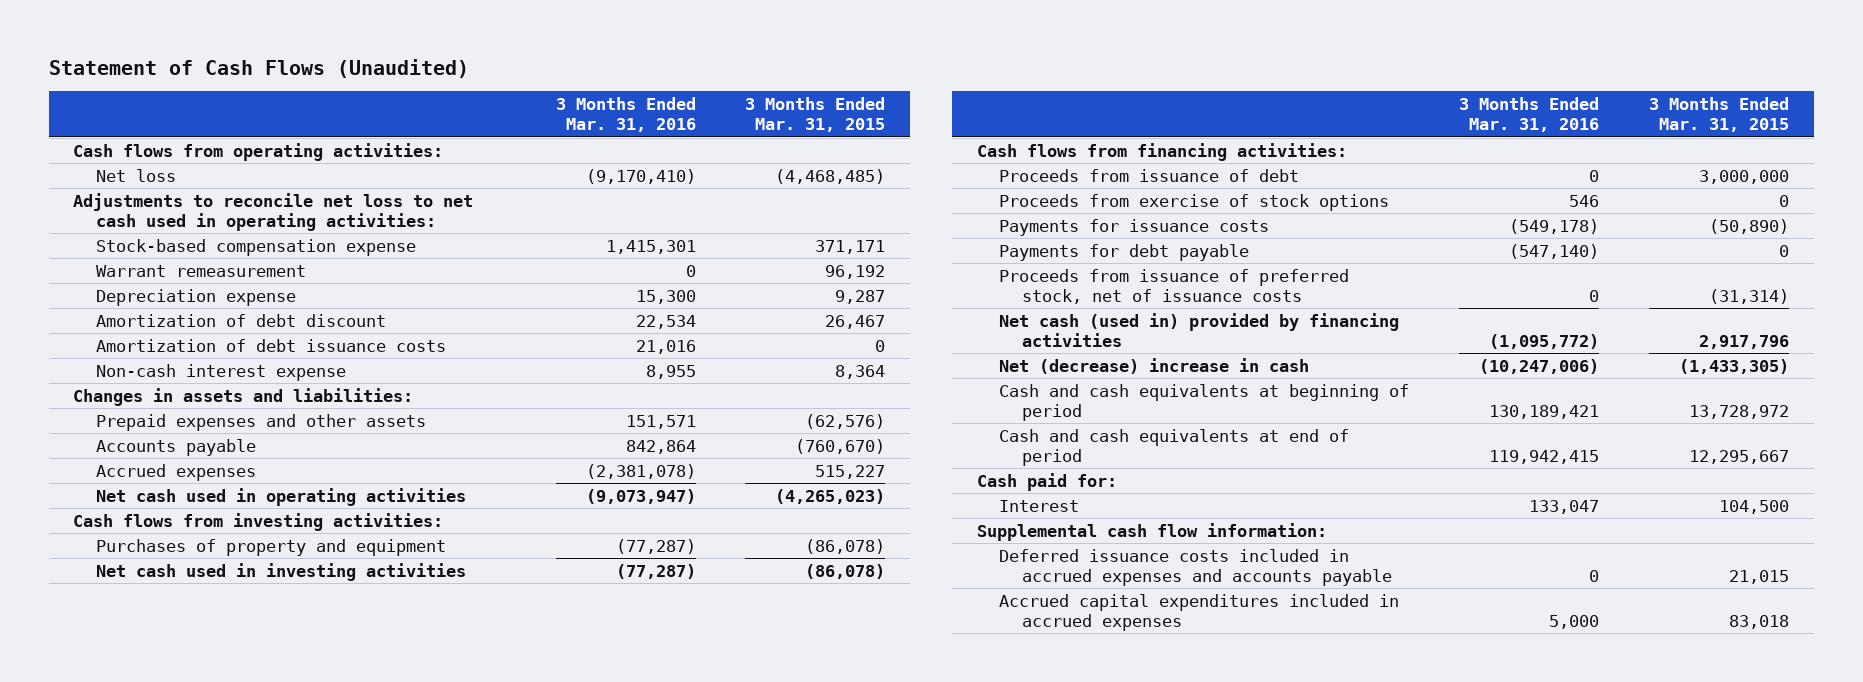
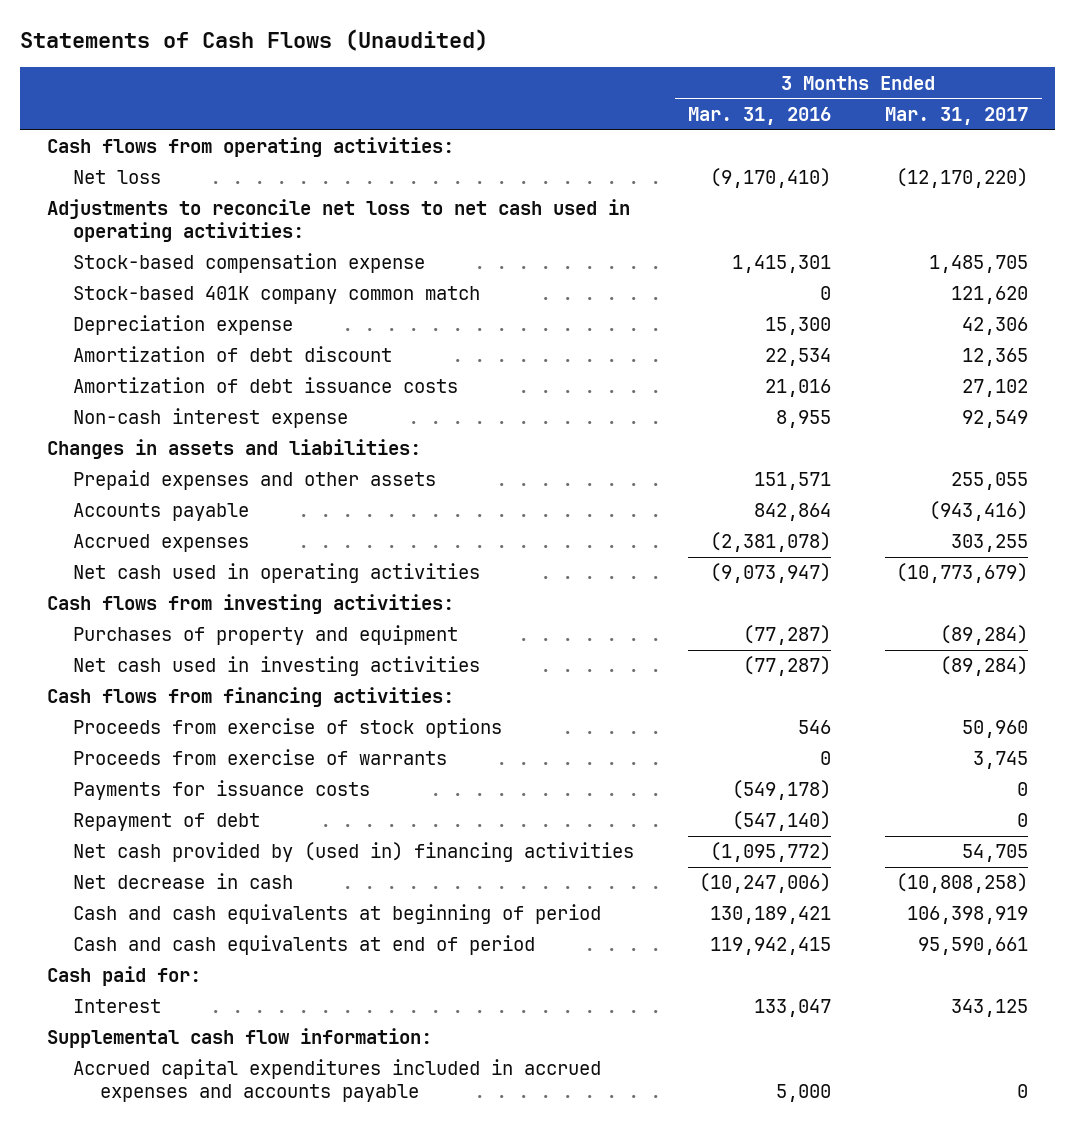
- Statement of Cash Flows (Unaudited)
+ Statements of Cash Flows (Unaudited)
- | 3 Months Ended Mar. 31, 2016 | 3 Months Ended Mar. 31, 2015
+ | 3 Months Ended Mar. 31, 2016 | 3 Months Ended Mar. 31, 2017
- Warrant remeasurement | 0 | 96,192
+ Stock-based 401K company common match | 0 | 121,620
- Proceeds from issuance of debt | 0 | 3,000,000
+ Proceeds from exercise of warrants | 0 | 3,745
- Payments for debt payable | (547,140) | 0
- Proceeds from issuance of preferred stock, net of issuance costs | 0 | (31,314)
- Net cash (used in) provided by financing activities | (1,095,772) | 2,917,796
- Net (decrease) increase in cash | (10,247,006) | (1,433,305)
+ Repayment of debt | (547,140) | 0
+ Net cash provided by (used in) financing activities | (1,095,772) | 54,705
+ Net decrease in cash | (10,247,006) | (10,808,258)
- Deferred issuance costs included in accrued expenses and accounts payable | 0 | 21,015
- Accrued capital expenditures included in accrued expenses | 5,000 | 83,018
+ Accrued capital expenditures included in accrued expenses and accounts payable | 5,000 | 0

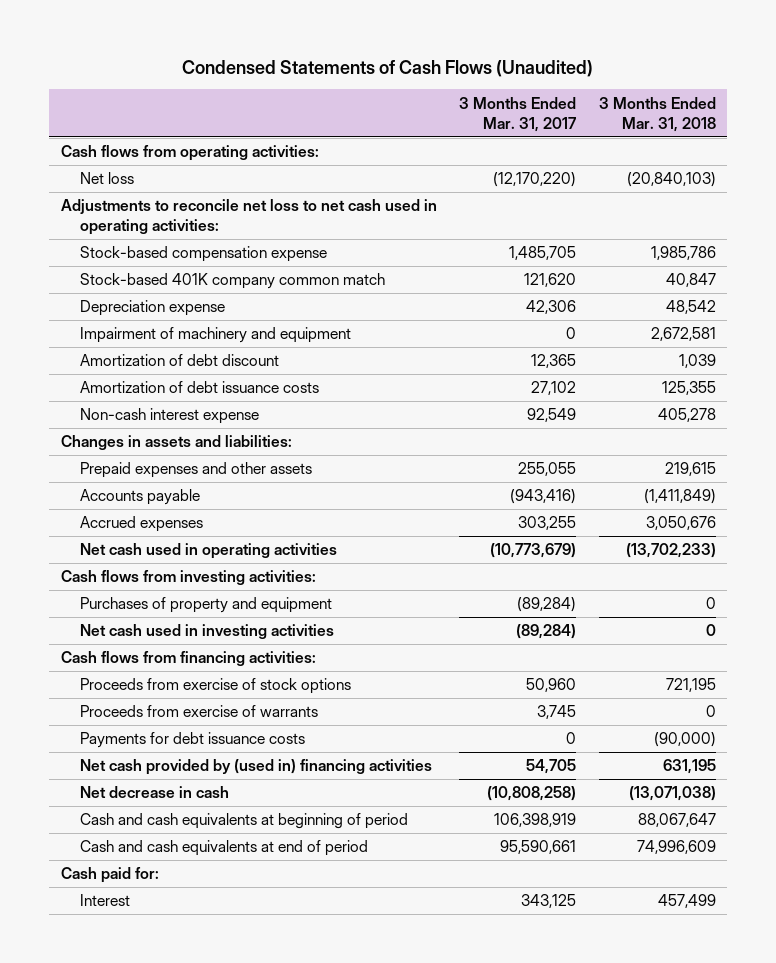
- Statements of Cash Flows (Unaudited)
+ Condensed Statements of Cash Flows (Unaudited)
- | 3 Months Ended Mar. 31, 2016 | 3 Months Ended Mar. 31, 2017
+ | 3 Months Ended Mar. 31, 2017 | 3 Months Ended Mar. 31, 2018
+ Impairment of machinery and equipment | 0 | 2,672,581
- Payments for issuance costs | (549,178) | 0
- Repayment of debt | (547,140) | 0
+ Payments for debt issuance costs | 0 | (90,000)
- Supplemental cash flow information:
- Accrued capital expenditures included in accrued expenses and accounts payable | 5,000 | 0

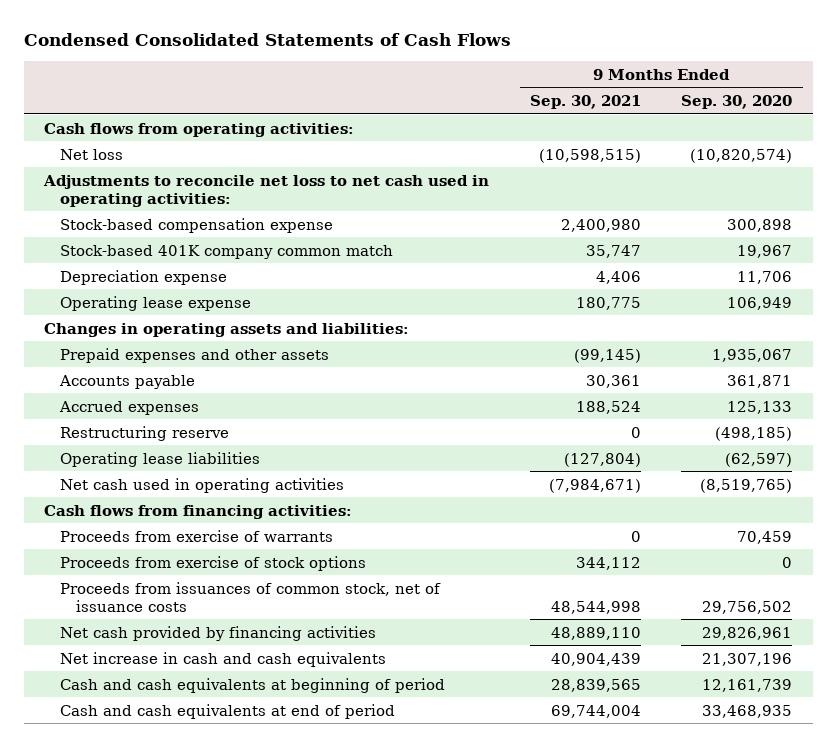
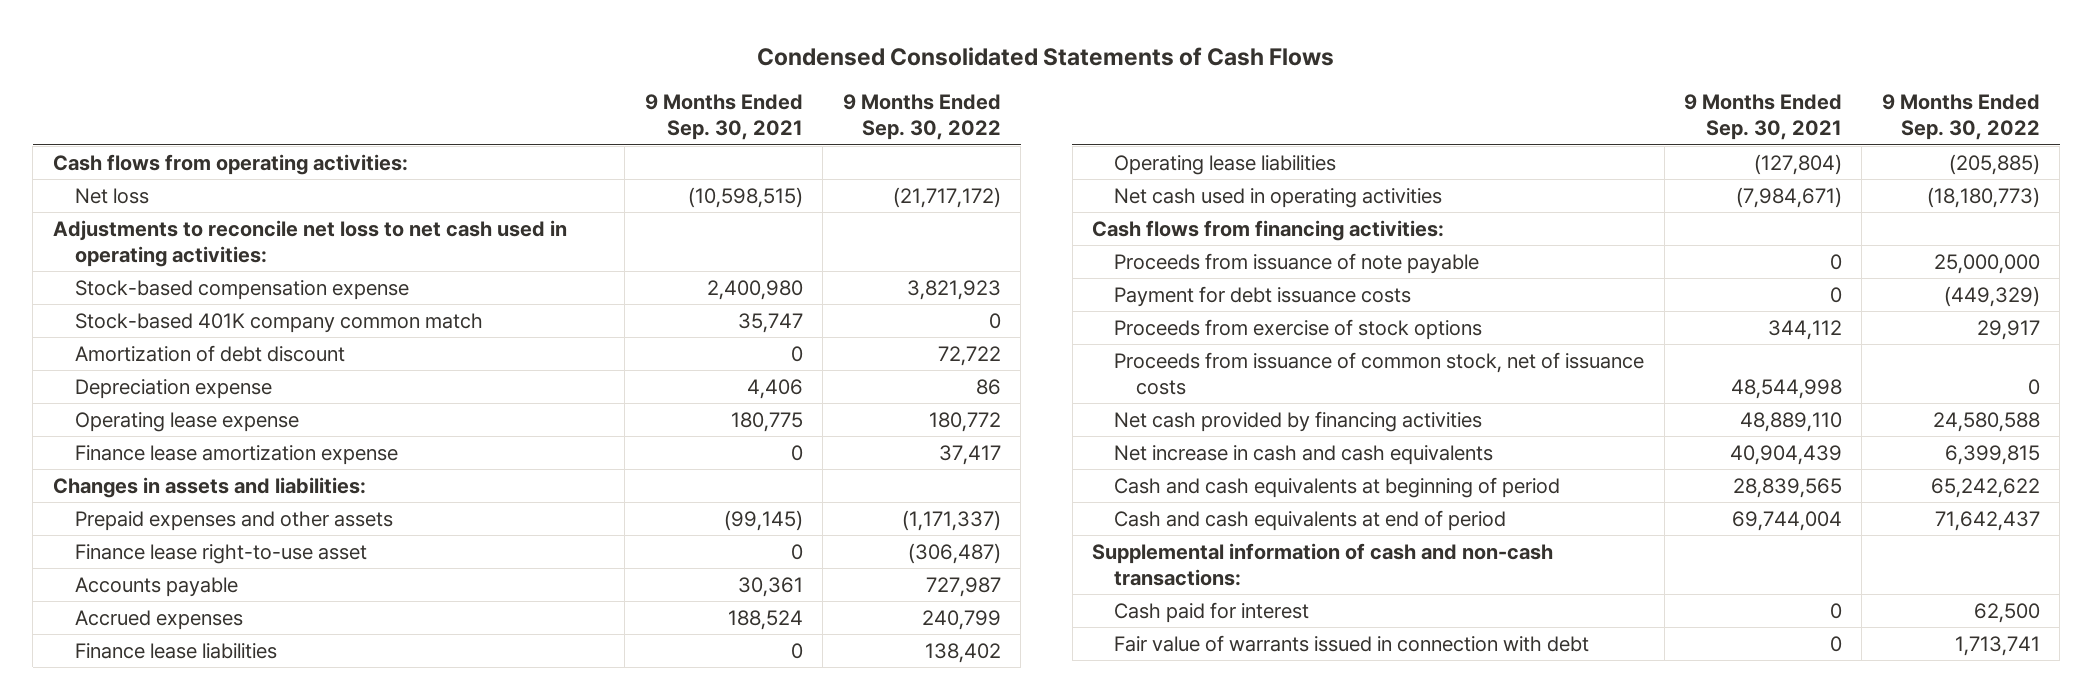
- | 9 Months Ended Sep. 30, 2021 | 9 Months Ended Sep. 30, 2020
+ | 9 Months Ended Sep. 30, 2021 | 9 Months Ended Sep. 30, 2022
+ Amortization of debt discount | 0 | 72,722
- Changes in operating assets and liabilities:
+ Finance lease amortization expense | 0 | 37,417
+ Changes in assets and liabilities:
+ Finance lease right-to-use asset | 0 | (306,487)
- Restructuring reserve | 0 | (498,185)
+ Finance lease liabilities | 0 | 138,402
- Proceeds from exercise of warrants | 0 | 70,459
+ Proceeds from issuance of note payable | 0 | 25,000,000
+ Payment for debt issuance costs | 0 | (449,329)
- Proceeds from issuances of common stock, net of issuance costs | 48,544,998 | 29,756,502
+ Proceeds from issuance of common stock, net of issuance costs | 48,544,998 | 0
+ Supplemental information of cash and non-cash transactions:
+ Cash paid for interest | 0 | 62,500
+ Fair value of warrants issued in connection with debt | 0 | 1,713,741

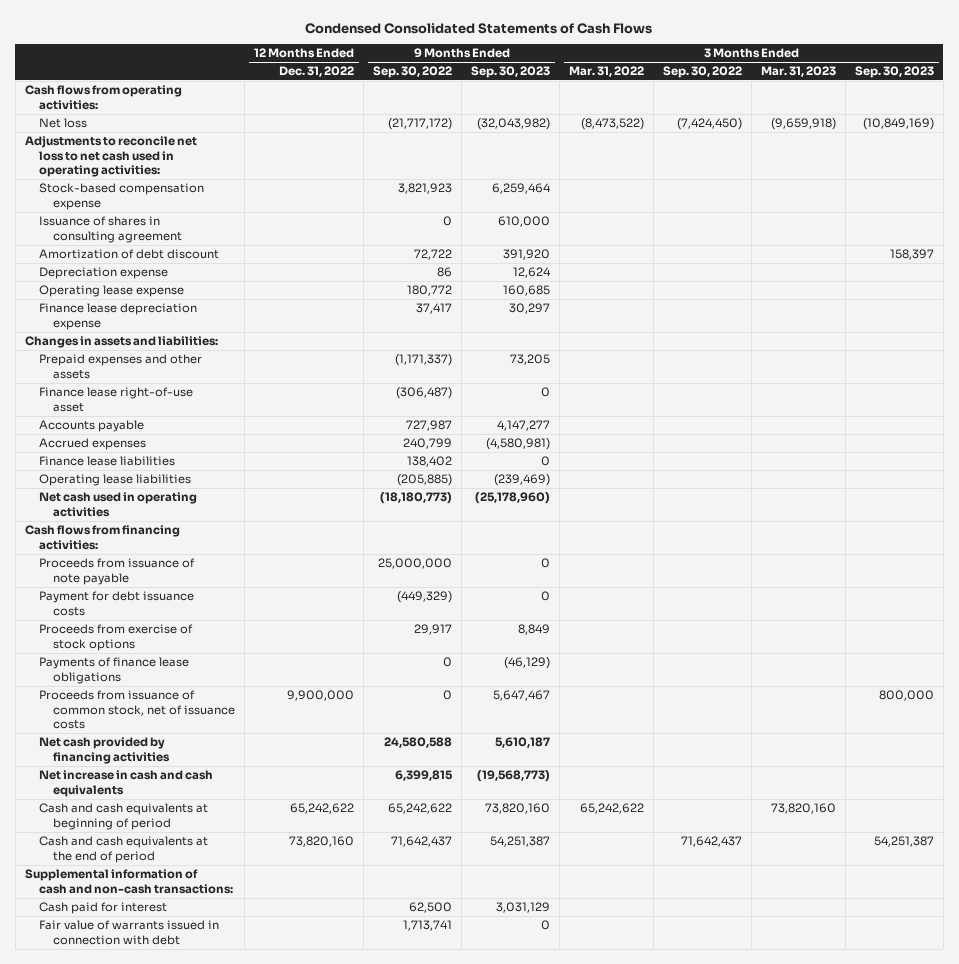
- | 9 Months Ended Sep. 30, 2021 | 9 Months Ended Sep. 30, 2022
+ | 12 Months Ended Dec. 31, 2022 | 9 Months Ended Sep. 30, 2022 | 9 Months Ended Sep. 30, 2023 | 3 Months Ended Mar. 31, 2022 | 3 Months Ended Sep. 30, 2022 | 3 Months Ended Mar. 31, 2023 | 3 Months Ended Sep. 30, 2023
- Stock-based 401K company common match | 35,747 | 0
+ Issuance of shares in consulting agreement | | 0 | 610,000 | | | |
- Finance lease amortization expense | 0 | 37,417
+ Finance lease depreciation expense | | 37,417 | 30,297 | | | |
- Finance lease right-to-use asset | 0 | (306,487)
+ Finance lease right-of-use asset | | (306,487) | 0 | | | |
+ Payments of finance lease obligations | | 0 | (46,129) | | | |
- Cash and cash equivalents at end of period | 69,744,004 | 71,642,437
+ Cash and cash equivalents at the end of period | 73,820,160 | 71,642,437 | 54,251,387 | | 71,642,437 | | 54,251,387

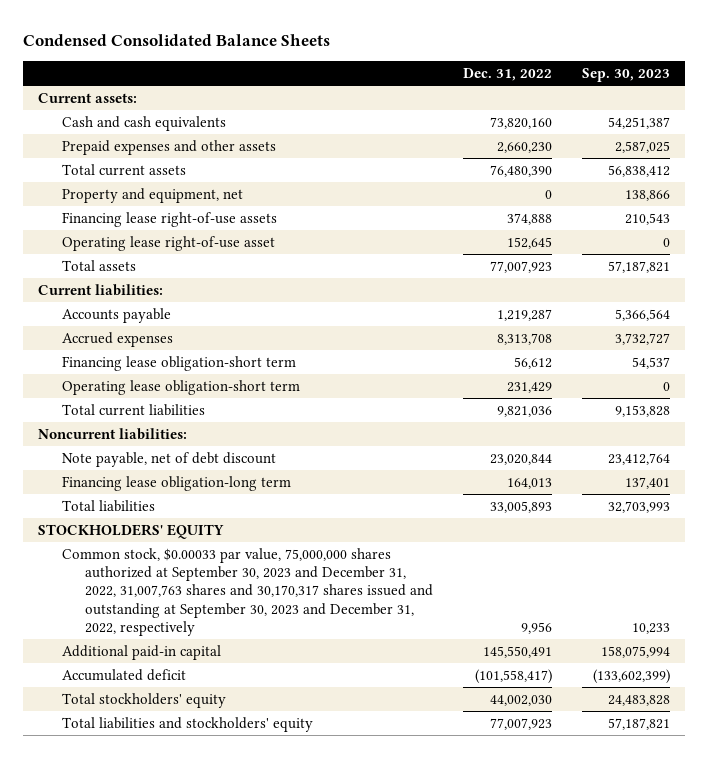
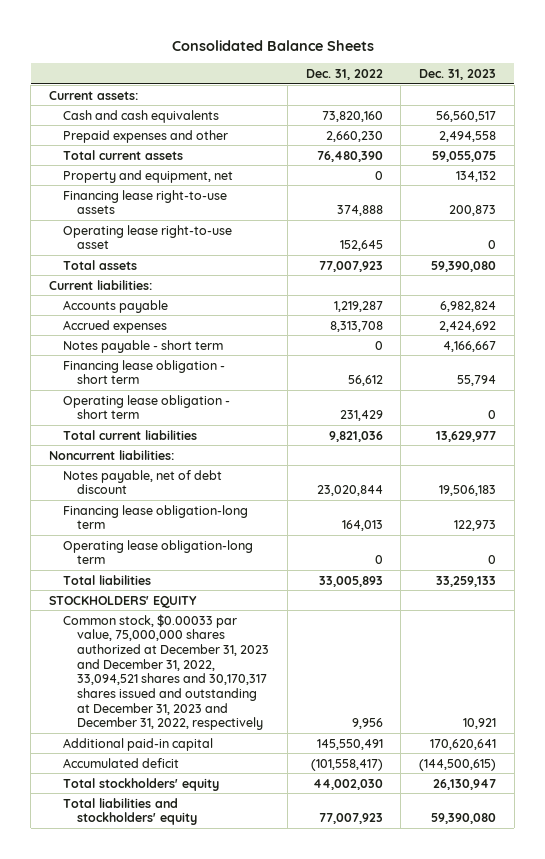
- Condensed Consolidated Balance Sheets
+ Consolidated Balance Sheets
- | Dec. 31, 2022 | Sep. 30, 2023
+ | Dec. 31, 2022 | Dec. 31, 2023
- Prepaid expenses and other assets | 2,660,230 | 2,587,025
+ Prepaid expenses and other | 2,660,230 | 2,494,558
- Financing lease right-of-use assets | 374,888 | 210,543
- Operating lease right-of-use asset | 152,645 | 0
+ Financing lease right-to-use assets | 374,888 | 200,873
+ Operating lease right-to-use asset | 152,645 | 0
- Financing lease obligation-short term | 56,612 | 54,537
- Operating lease obligation-short term | 231,429 | 0
+ Notes payable - short term | 0 | 4,166,667
+ Financing lease obligation - short term | 56,612 | 55,794
+ Operating lease obligation - short term | 231,429 | 0
- Note payable, net of debt discount | 23,020,844 | 23,412,764
+ Notes payable, net of debt discount | 23,020,844 | 19,506,183
+ Operating lease obligation-long term | 0 | 0
- Common stock, $0.00033 par value, 75,000,000 shares authorized at September 30, 2023 and December 31, 2022, 31,007,763 shares and 30,170,317 shares issued and outstanding at September 30, 2023 and December 31, 2022, respectively | 9,956 | 10,233
+ Common stock, $0.00033 par value, 75,000,000 shares authorized at December 31, 2023 and December 31, 2022, 33,094,521 shares and 30,170,317 shares issued and outstanding at December 31, 2023 and December 31, 2022, respectively | 9,956 | 10,921

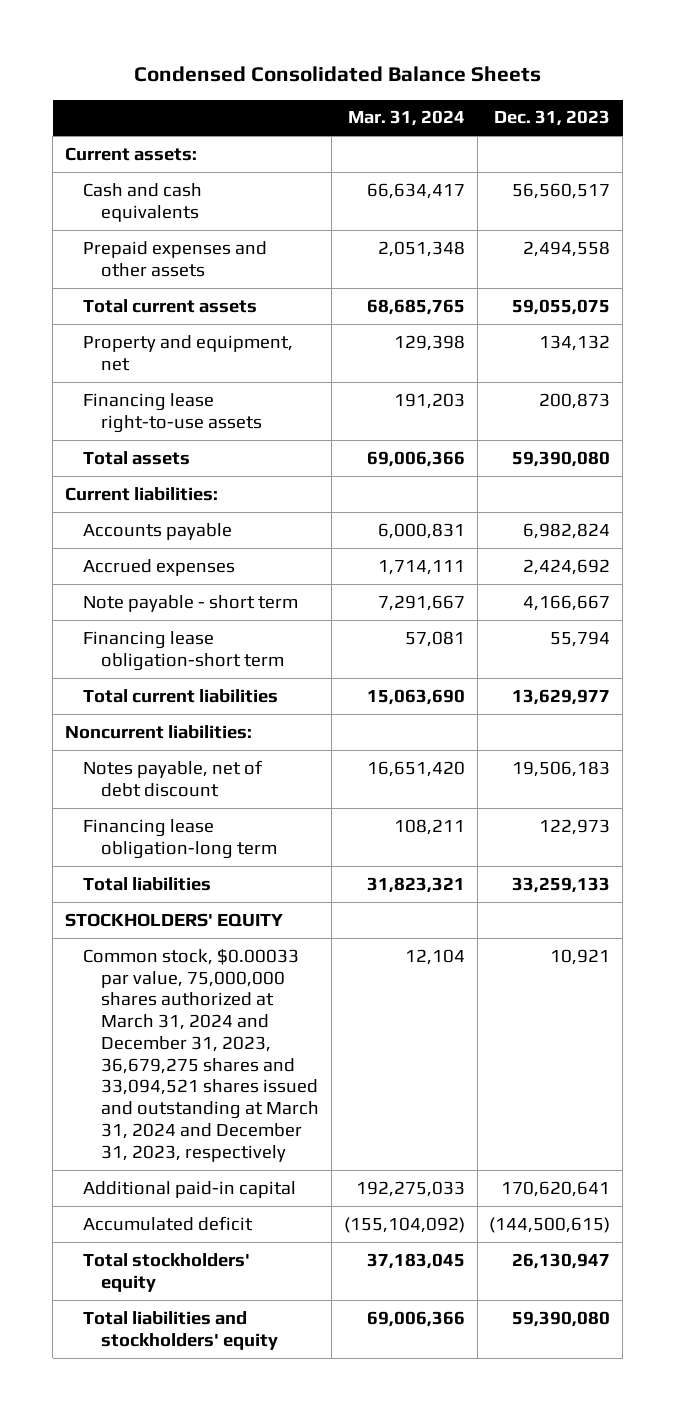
- Consolidated Balance Sheets
+ Condensed Consolidated Balance Sheets
- | Dec. 31, 2022 | Dec. 31, 2023
+ | Mar. 31, 2024 | Dec. 31, 2023
- Prepaid expenses and other | 2,660,230 | 2,494,558
+ Prepaid expenses and other assets | 2,051,348 | 2,494,558
- Operating lease right-to-use asset | 152,645 | 0
- Notes payable - short term | 0 | 4,166,667
- Financing lease obligation - short term | 56,612 | 55,794
- Operating lease obligation - short term | 231,429 | 0
+ Note payable - short term | 7,291,667 | 4,166,667
+ Financing lease obligation-short term | 57,081 | 55,794
- Operating lease obligation-long term | 0 | 0
- Common stock, $0.00033 par value, 75,000,000 shares authorized at December 31, 2023 and December 31, 2022, 33,094,521 shares and 30,170,317 shares issued and outstanding at December 31, 2023 and December 31, 2022, respectively | 9,956 | 10,921
+ Common stock, $0.00033 par value, 75,000,000 shares authorized at March 31, 2024 and December 31, 2023, 36,679,275 shares and 33,094,521 shares issued and outstanding at March 31, 2024 and December 31, 2023, respectively | 12,104 | 10,921

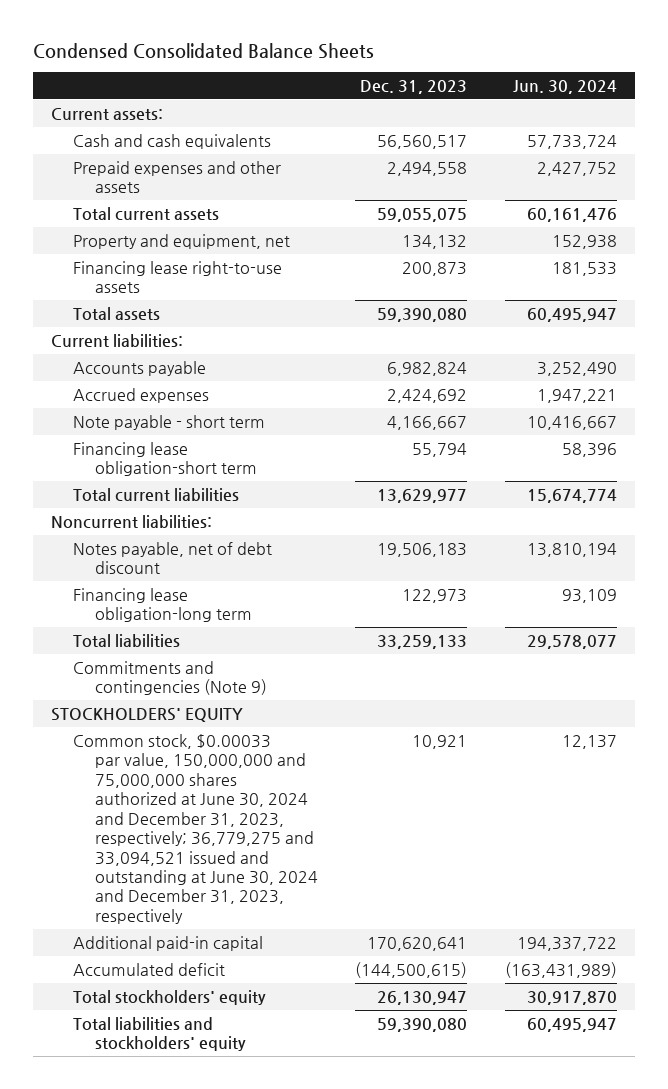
- | Mar. 31, 2024 | Dec. 31, 2023
+ | Dec. 31, 2023 | Jun. 30, 2024
+ Commitments and contingencies (Note 9)
- Common stock, $0.00033 par value, 75,000,000 shares authorized at March 31, 2024 and December 31, 2023, 36,679,275 shares and 33,094,521 shares issued and outstanding at March 31, 2024 and December 31, 2023, respectively | 12,104 | 10,921
+ Common stock, $0.00033 par value, 150,000,000 and 75,000,000 shares authorized at June 30, 2024 and December 31, 2023, respectively; 36,779,275 and 33,094,521 issued and outstanding at June 30, 2024 and December 31, 2023, respectively | 10,921 | 12,137

